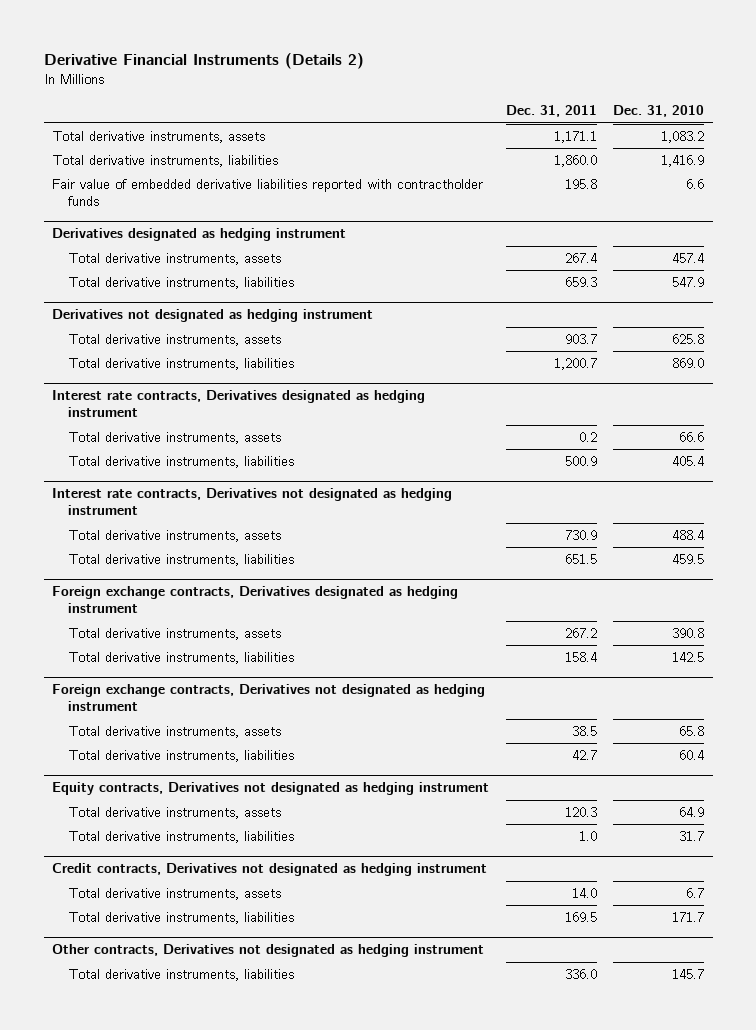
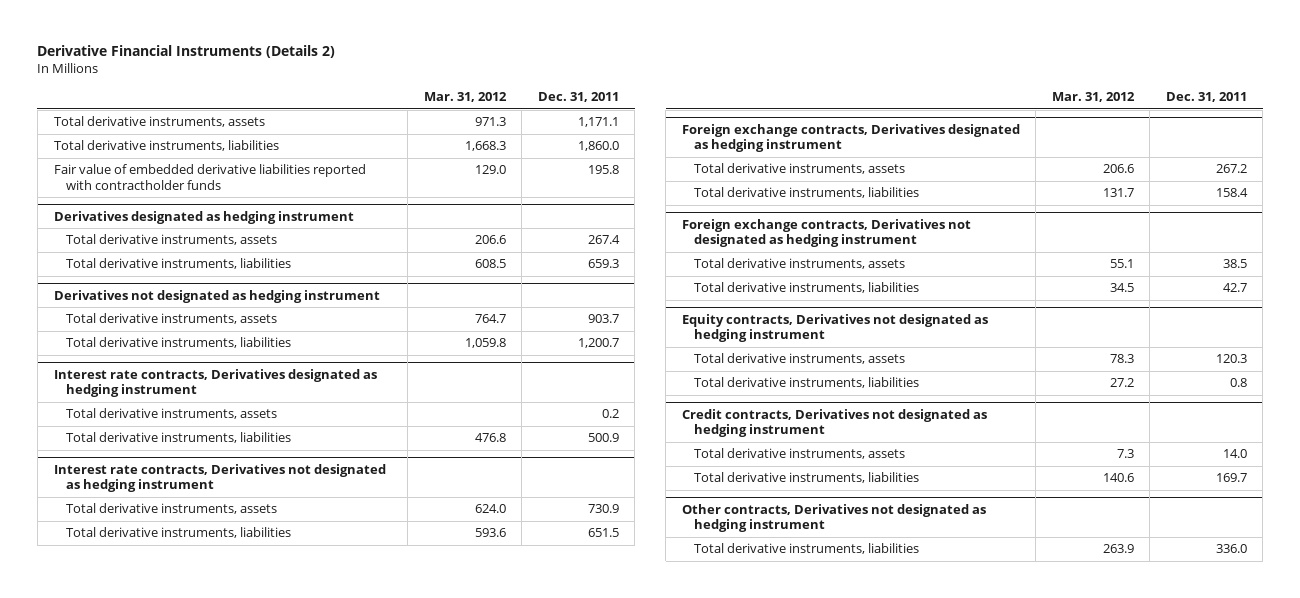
- | Dec. 31, 2011 | Dec. 31, 2010
+ | Mar. 31, 2012 | Dec. 31, 2011
@ Equity contracts, Derivatives not designated as hedging instrument
- Total derivative instruments, liabilities | 1.0 | 31.7
+ Total derivative instruments, liabilities | 27.2 | 0.8
@ Credit contracts, Derivatives not designated as hedging instrument
- Total derivative instruments, liabilities | 169.5 | 171.7
+ Total derivative instruments, liabilities | 140.6 | 169.7

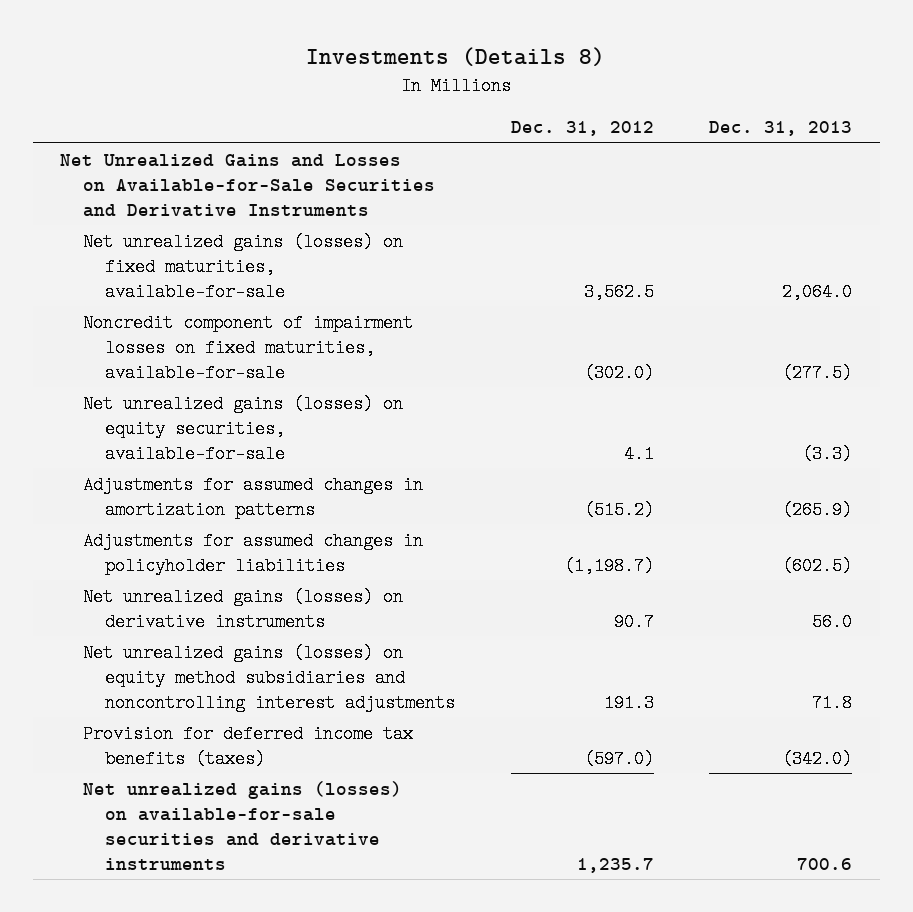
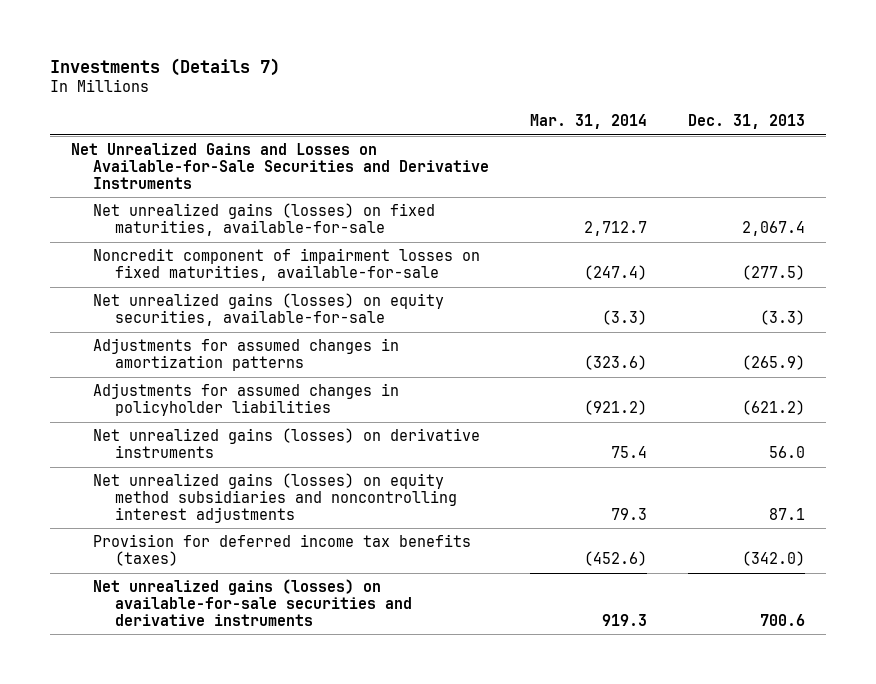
- Investments (Details 8)
+ Investments (Details 7)
- | Dec. 31, 2012 | Dec. 31, 2013
+ | Mar. 31, 2014 | Dec. 31, 2013
- Net unrealized gains (losses) on fixed maturities, available-for-sale | 3,562.5 | 2,064.0
+ Net unrealized gains (losses) on fixed maturities, available-for-sale | 2,712.7 | 2,067.4
- Adjustments for assumed changes in policyholder liabilities | (1,198.7) | (602.5)
+ Adjustments for assumed changes in policyholder liabilities | (921.2) | (621.2)
- Net unrealized gains (losses) on equity method subsidiaries and noncontrolling interest adjustments | 191.3 | 71.8
+ Net unrealized gains (losses) on equity method subsidiaries and noncontrolling interest adjustments | 79.3 | 87.1

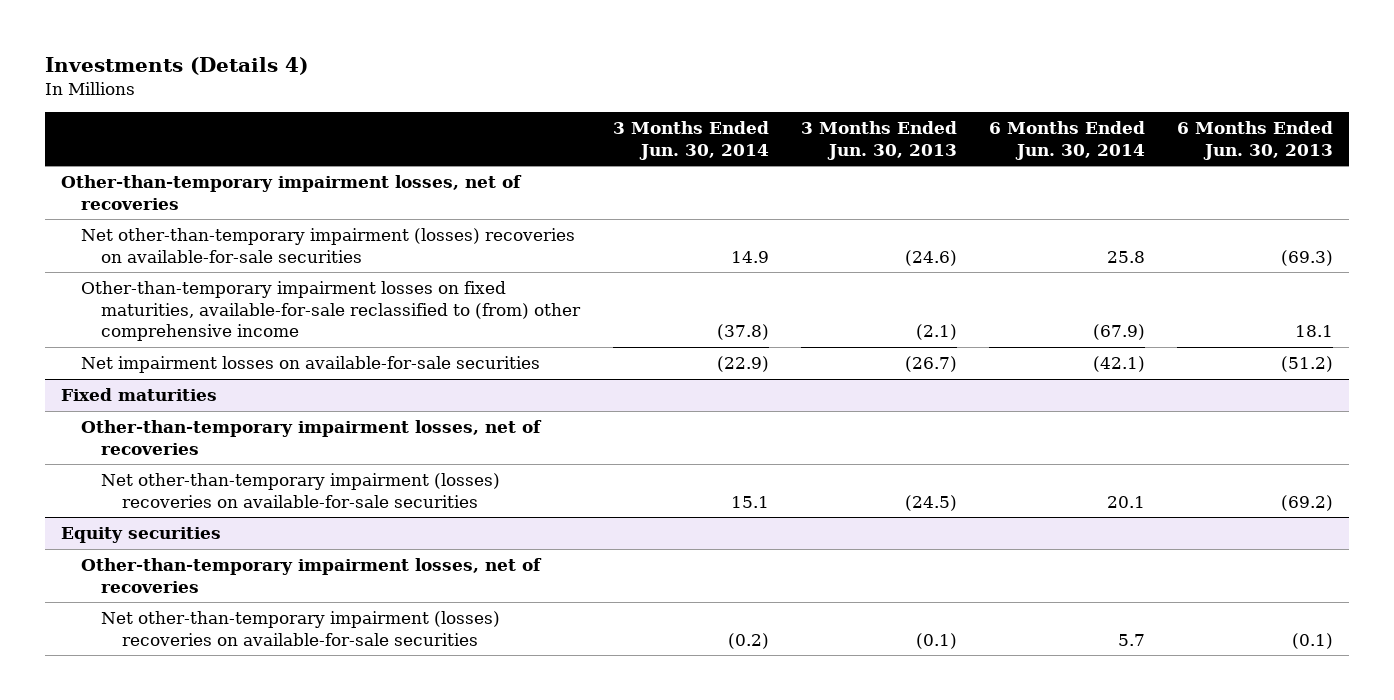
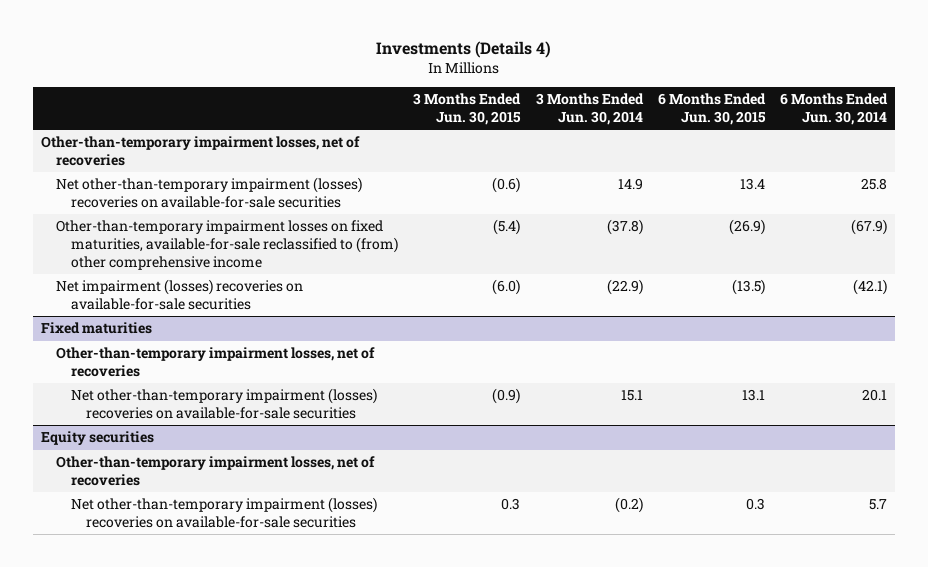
- | 3 Months Ended Jun. 30, 2014 | 3 Months Ended Jun. 30, 2013 | 6 Months Ended Jun. 30, 2014 | 6 Months Ended Jun. 30, 2013
+ | 3 Months Ended Jun. 30, 2015 | 3 Months Ended Jun. 30, 2014 | 6 Months Ended Jun. 30, 2015 | 6 Months Ended Jun. 30, 2014
- Net impairment losses on available-for-sale securities | (22.9) | (26.7) | (42.1) | (51.2)
+ Net impairment (losses) recoveries on available-for-sale securities | (6.0) | (22.9) | (13.5) | (42.1)

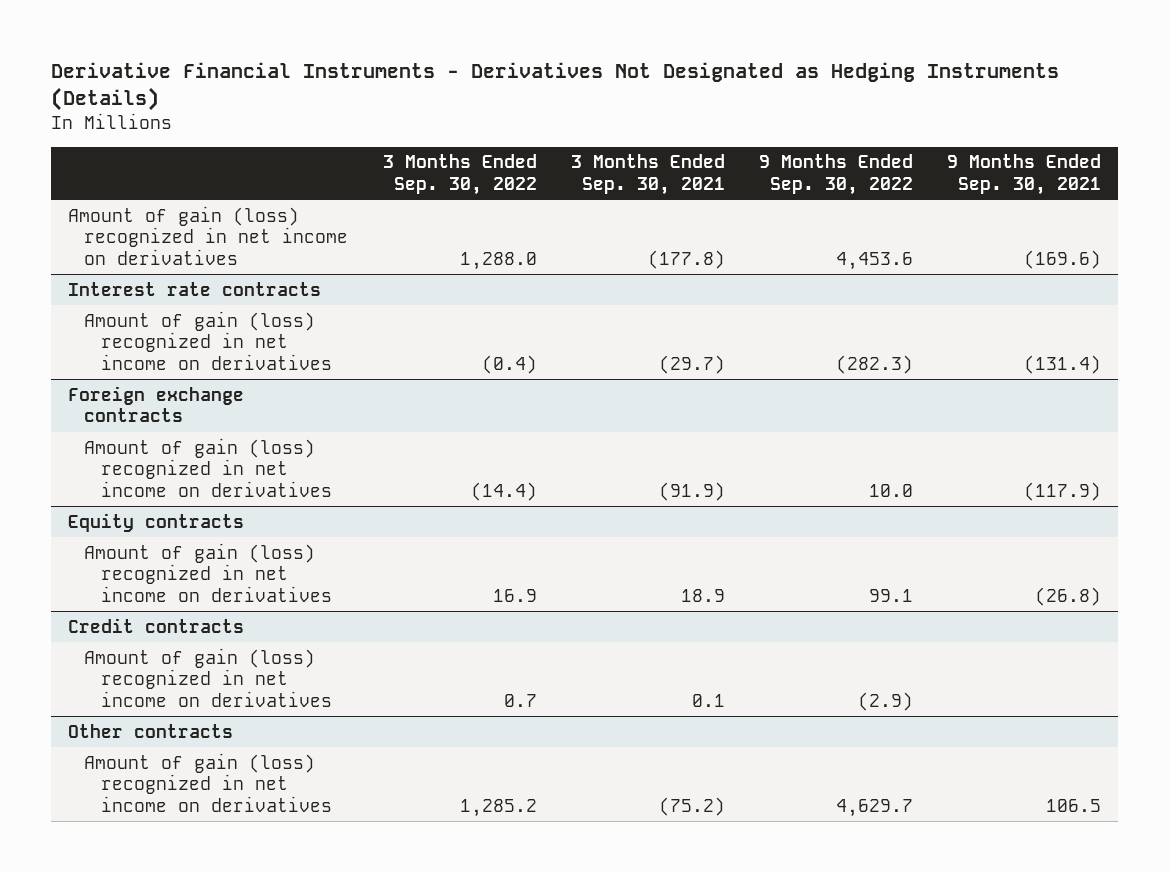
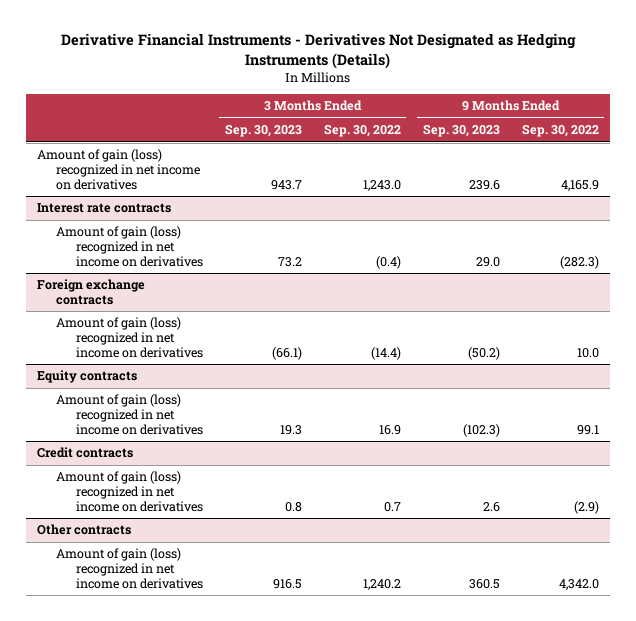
- | 3 Months Ended Sep. 30, 2022 | 3 Months Ended Sep. 30, 2021 | 9 Months Ended Sep. 30, 2022 | 9 Months Ended Sep. 30, 2021
+ | 3 Months Ended Sep. 30, 2023 | 3 Months Ended Sep. 30, 2022 | 9 Months Ended Sep. 30, 2023 | 9 Months Ended Sep. 30, 2022
- Amount of gain (loss) recognized in net income on derivatives | 1,288.0 | (177.8) | 4,453.6 | (169.6)
+ Amount of gain (loss) recognized in net income on derivatives | 943.7 | 1,243.0 | 239.6 | 4,165.9
@ Other contracts
- Amount of gain (loss) recognized in net income on derivatives | 1,285.2 | (75.2) | 4,629.7 | 106.5
+ Amount of gain (loss) recognized in net income on derivatives | 916.5 | 1,240.2 | 360.5 | 4,342.0

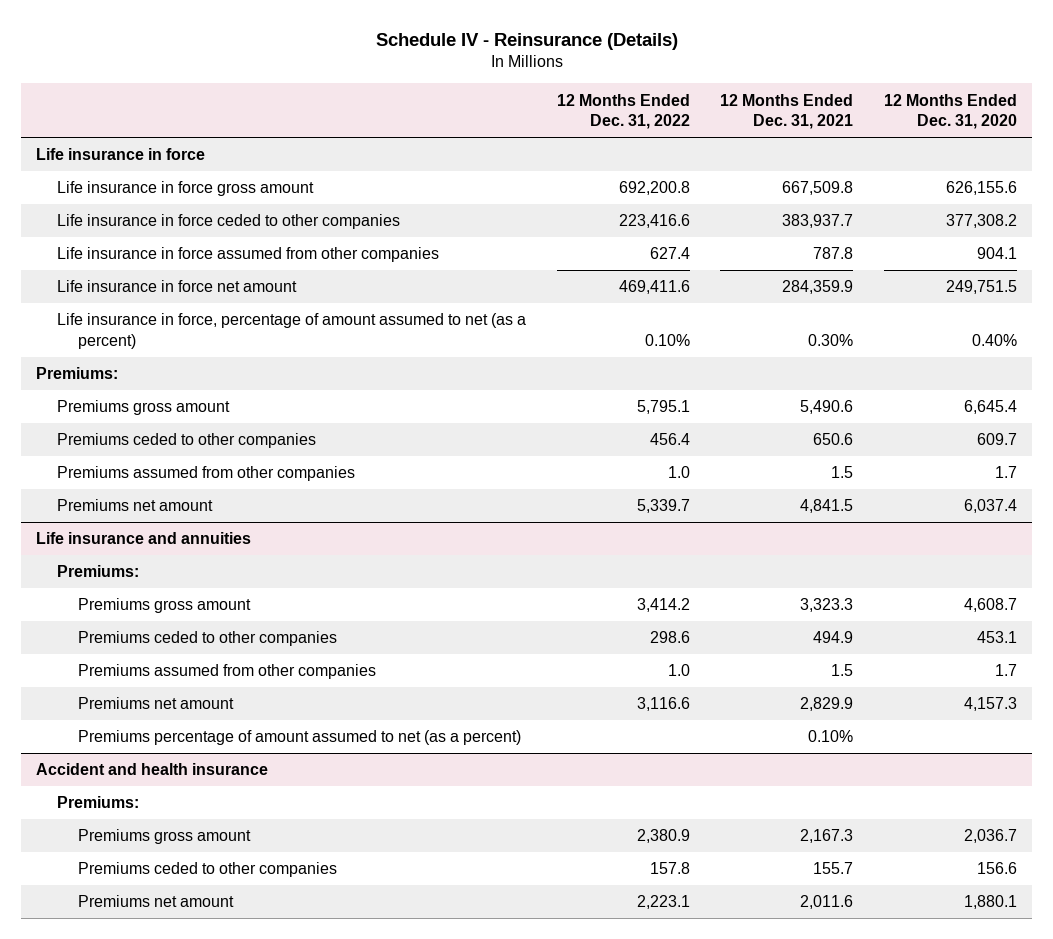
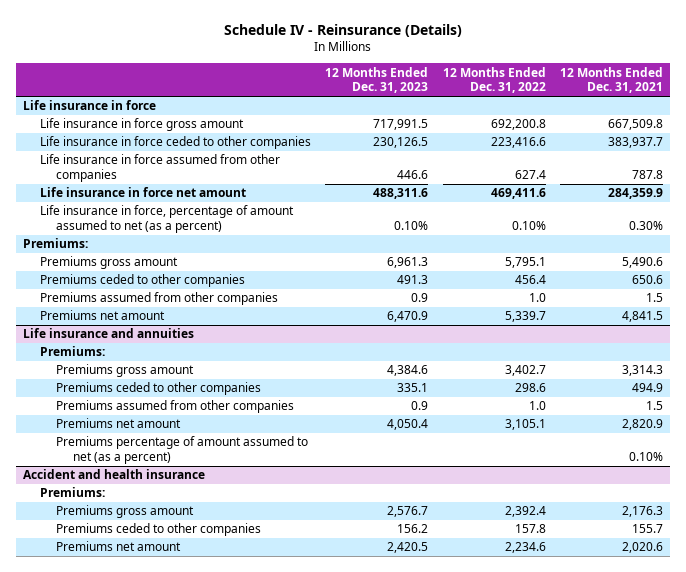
- | 12 Months Ended Dec. 31, 2022 | 12 Months Ended Dec. 31, 2021 | 12 Months Ended Dec. 31, 2020
+ | 12 Months Ended Dec. 31, 2023 | 12 Months Ended Dec. 31, 2022 | 12 Months Ended Dec. 31, 2021
@ Life insurance and annuities
- Premiums gross amount | 3,414.2 | 3,323.3 | 4,608.7
+ Premiums gross amount | 4,384.6 | 3,402.7 | 3,314.3
- Premiums net amount | 3,116.6 | 2,829.9 | 4,157.3
+ Premiums net amount | 4,050.4 | 3,105.1 | 2,820.9
@ Accident and health insurance
- Premiums gross amount | 2,380.9 | 2,167.3 | 2,036.7
+ Premiums gross amount | 2,576.7 | 2,392.4 | 2,176.3
- Premiums net amount | 2,223.1 | 2,011.6 | 1,880.1
+ Premiums net amount | 2,420.5 | 2,234.6 | 2,020.6

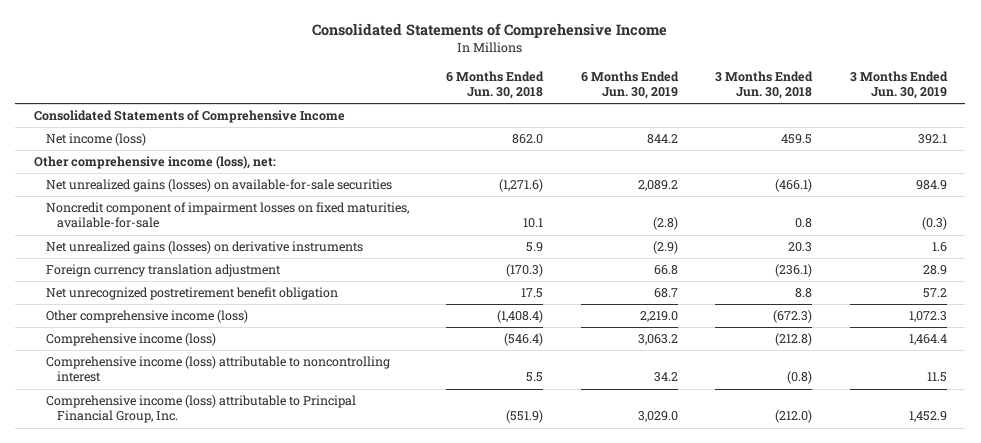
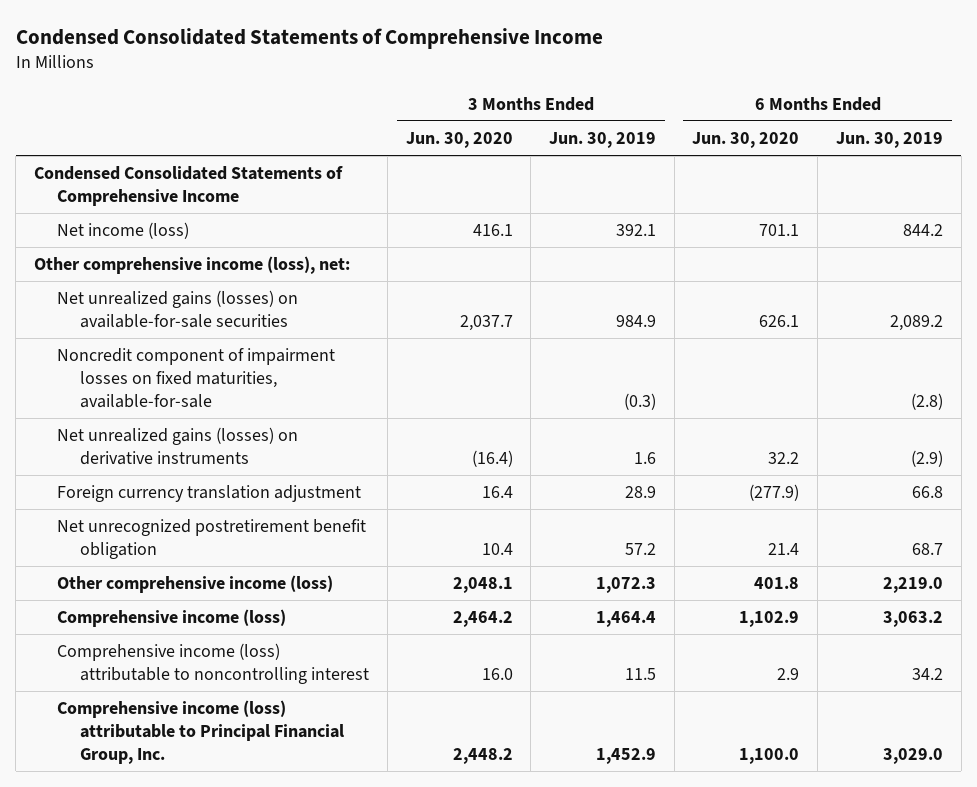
- Consolidated Statements of Comprehensive Income
+ Condensed Consolidated Statements of Comprehensive Income
- | 6 Months Ended Jun. 30, 2018 | 6 Months Ended Jun. 30, 2019 | 3 Months Ended Jun. 30, 2018 | 3 Months Ended Jun. 30, 2019
+ | 3 Months Ended Jun. 30, 2020 | 3 Months Ended Jun. 30, 2019 | 6 Months Ended Jun. 30, 2020 | 6 Months Ended Jun. 30, 2019
- Consolidated Statements of Comprehensive Income
+ Condensed Consolidated Statements of Comprehensive Income

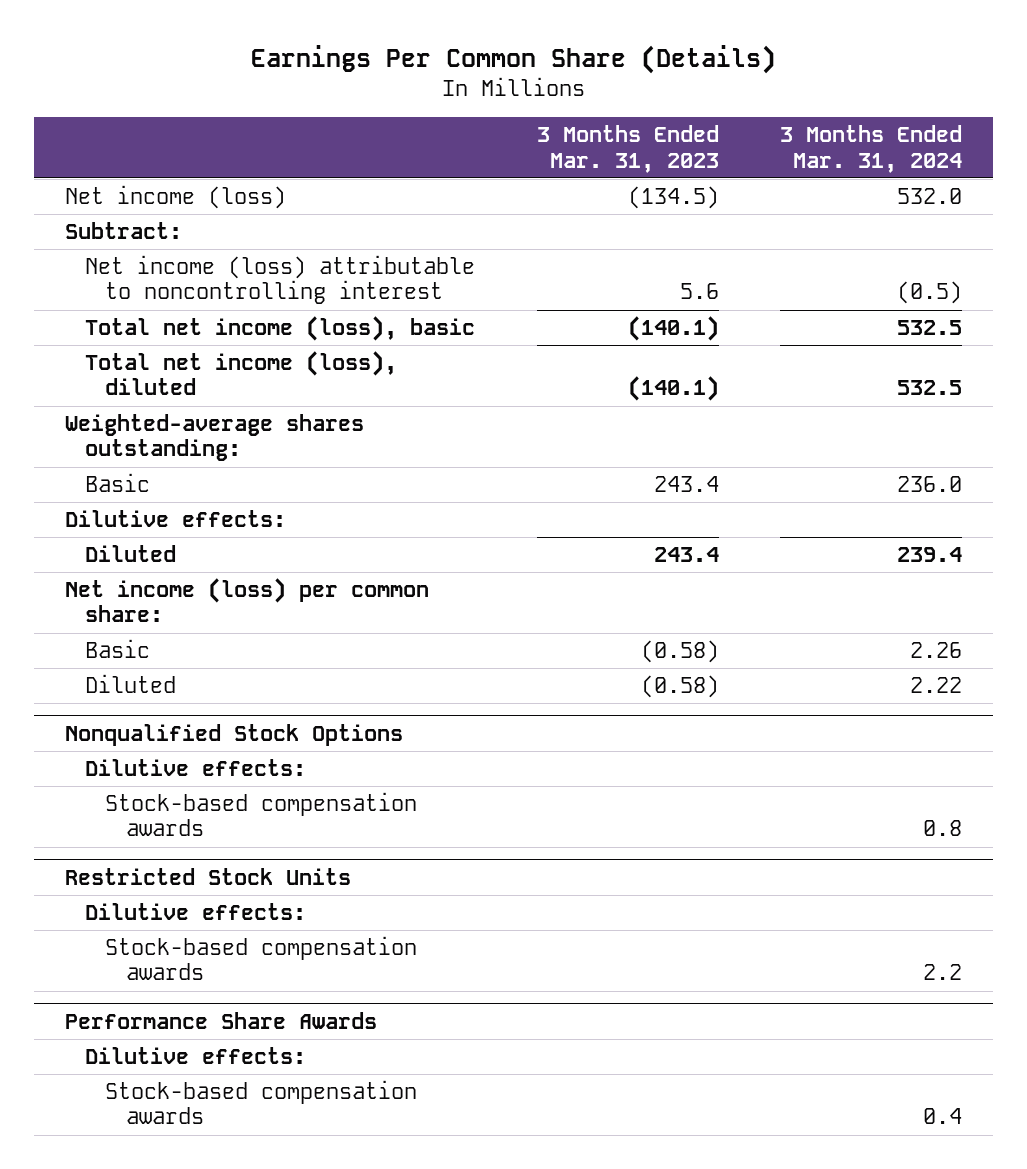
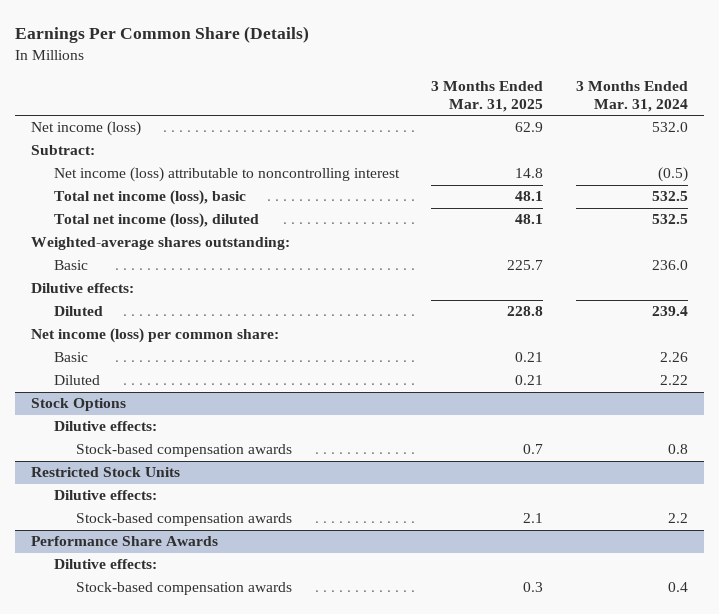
- | 3 Months Ended Mar. 31, 2023 | 3 Months Ended Mar. 31, 2024
+ | 3 Months Ended Mar. 31, 2025 | 3 Months Ended Mar. 31, 2024
- Nonqualified Stock Options
+ Stock Options

